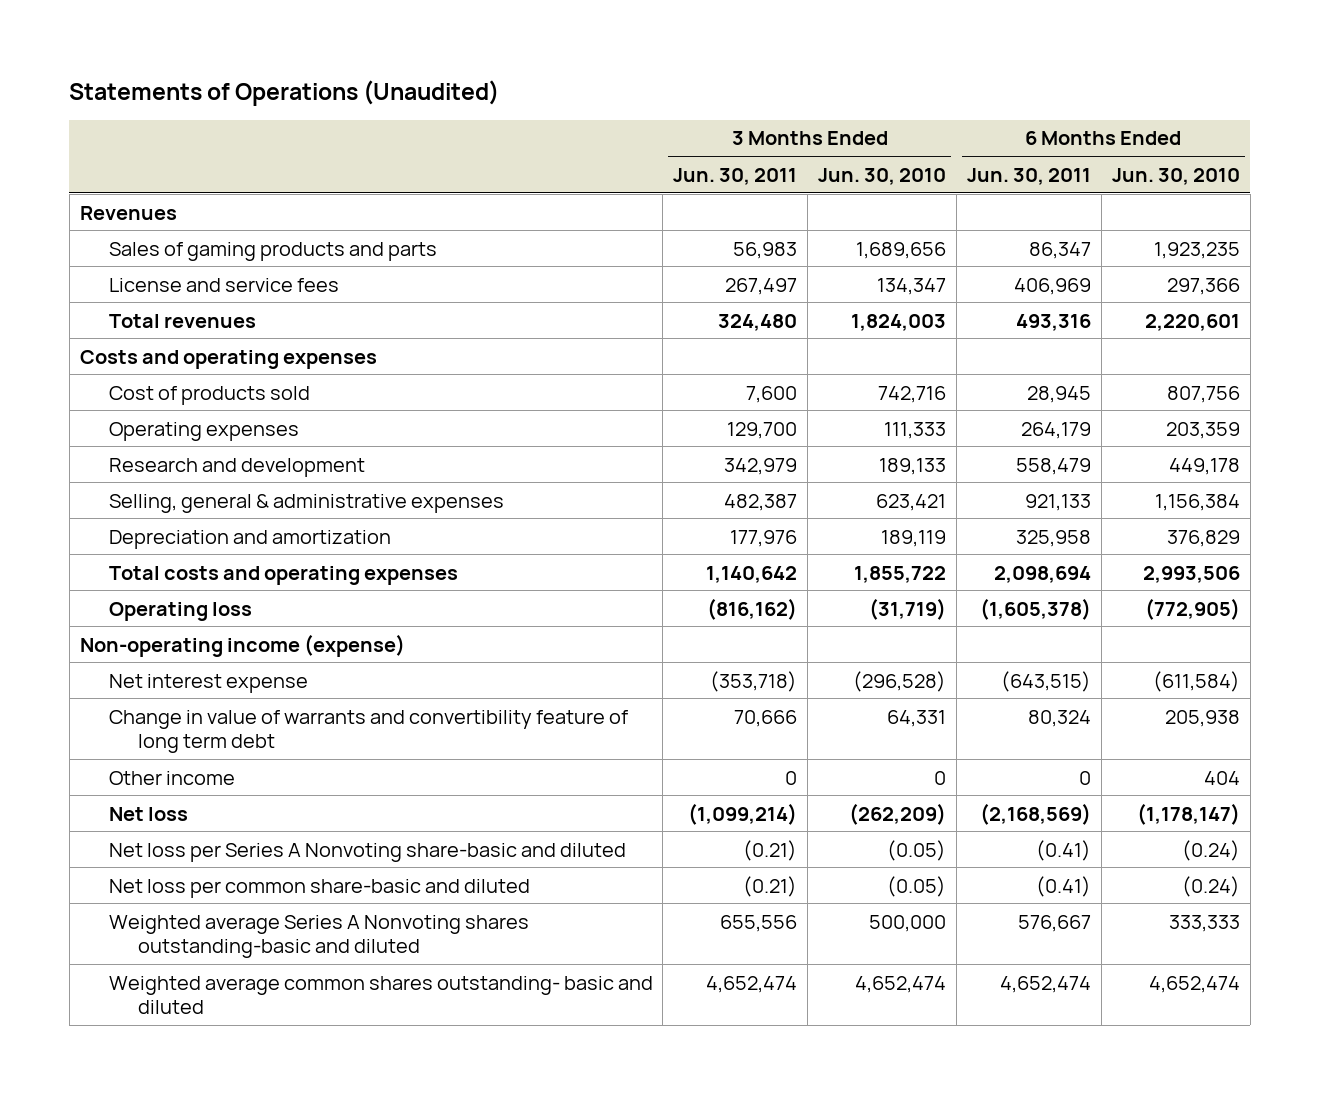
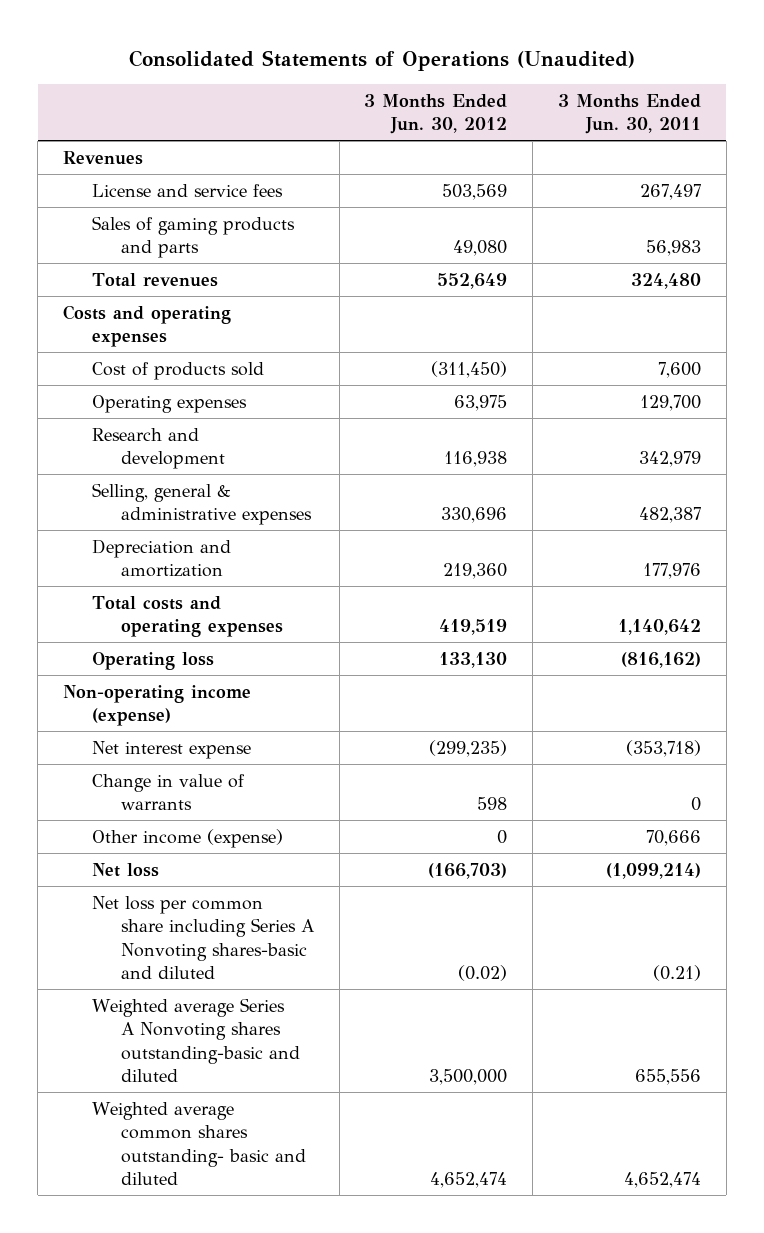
- Statements of Operations (Unaudited)
+ Consolidated Statements of Operations (Unaudited)
- | 3 Months Ended Jun. 30, 2011 | 3 Months Ended Jun. 30, 2010 | 6 Months Ended Jun. 30, 2011 | 6 Months Ended Jun. 30, 2010
+ | 3 Months Ended Jun. 30, 2012 | 3 Months Ended Jun. 30, 2011
moved down: Sales of gaming products and parts | 49,080 | 56,983
- Change in value of warrants and convertibility feature of long term debt | 70,666 | 64,331 | 80,324 | 205,938
- Other income | 0 | 0 | 0 | 404
+ Change in value of warrants | 598 | 0
+ Other income (expense) | 0 | 70,666
- Net loss per Series A Nonvoting share-basic and diluted | (0.21) | (0.05) | (0.41) | (0.24)
- Net loss per common share-basic and diluted | (0.21) | (0.05) | (0.41) | (0.24)
+ Net loss per common share including Series A Nonvoting shares-basic and diluted | (0.02) | (0.21)

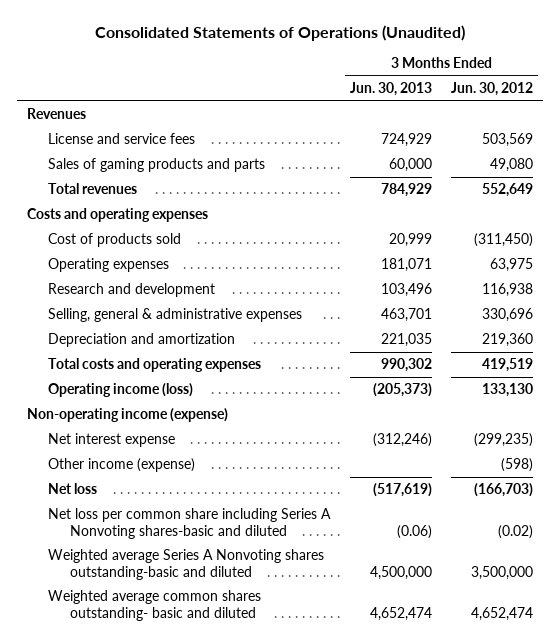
- | 3 Months Ended Jun. 30, 2012 | 3 Months Ended Jun. 30, 2011
+ | 3 Months Ended Jun. 30, 2013 | 3 Months Ended Jun. 30, 2012
- Operating loss | 133,130 | (816,162)
+ Operating income (loss) | (205,373) | 133,130
- Change in value of warrants | 598 | 0
- Other income (expense) | 0 | 70,666
+ Other income (expense) | | (598)

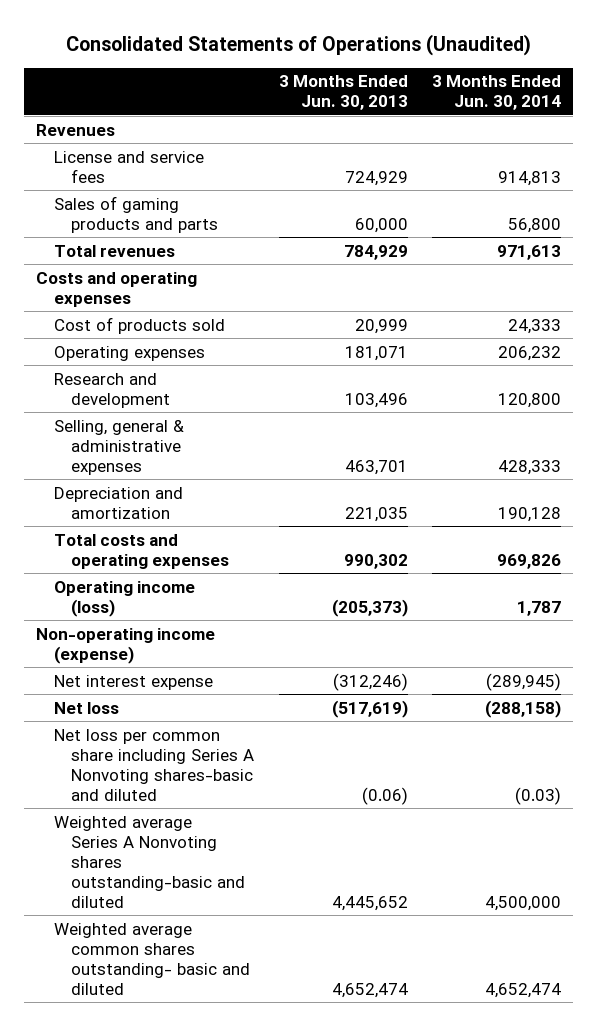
- | 3 Months Ended Jun. 30, 2013 | 3 Months Ended Jun. 30, 2012
+ | 3 Months Ended Jun. 30, 2013 | 3 Months Ended Jun. 30, 2014
- Other income (expense) | | (598)
- Weighted average Series A Nonvoting shares outstanding-basic and diluted | 4,500,000 | 3,500,000
+ Weighted average Series A Nonvoting shares outstanding-basic and diluted | 4,445,652 | 4,500,000

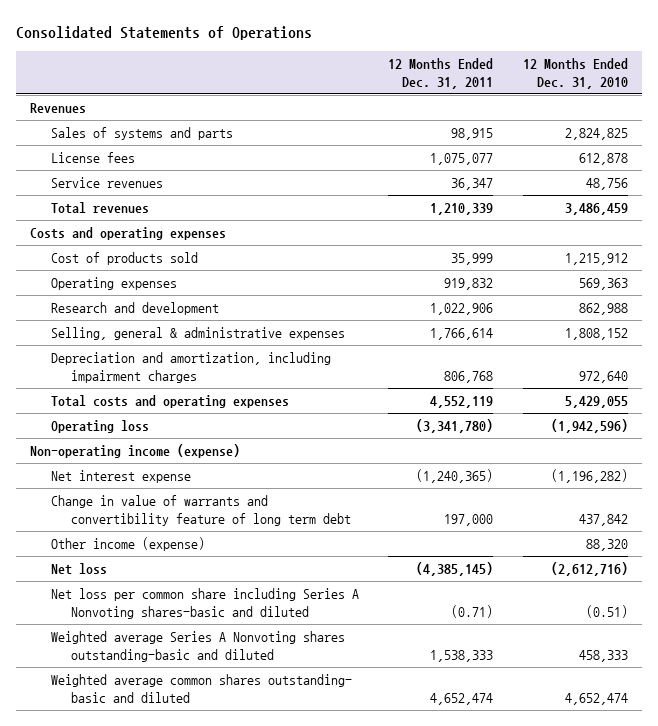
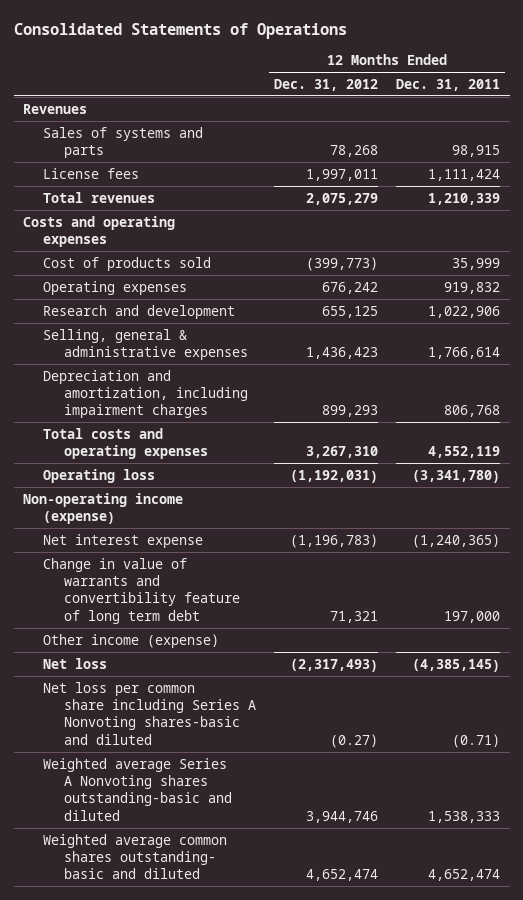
- | 12 Months Ended Dec. 31, 2011 | 12 Months Ended Dec. 31, 2010
+ | 12 Months Ended Dec. 31, 2012 | 12 Months Ended Dec. 31, 2011
- License fees | 1,075,077 | 612,878
- Service revenues | 36,347 | 48,756
+ License fees | 1,997,011 | 1,111,424

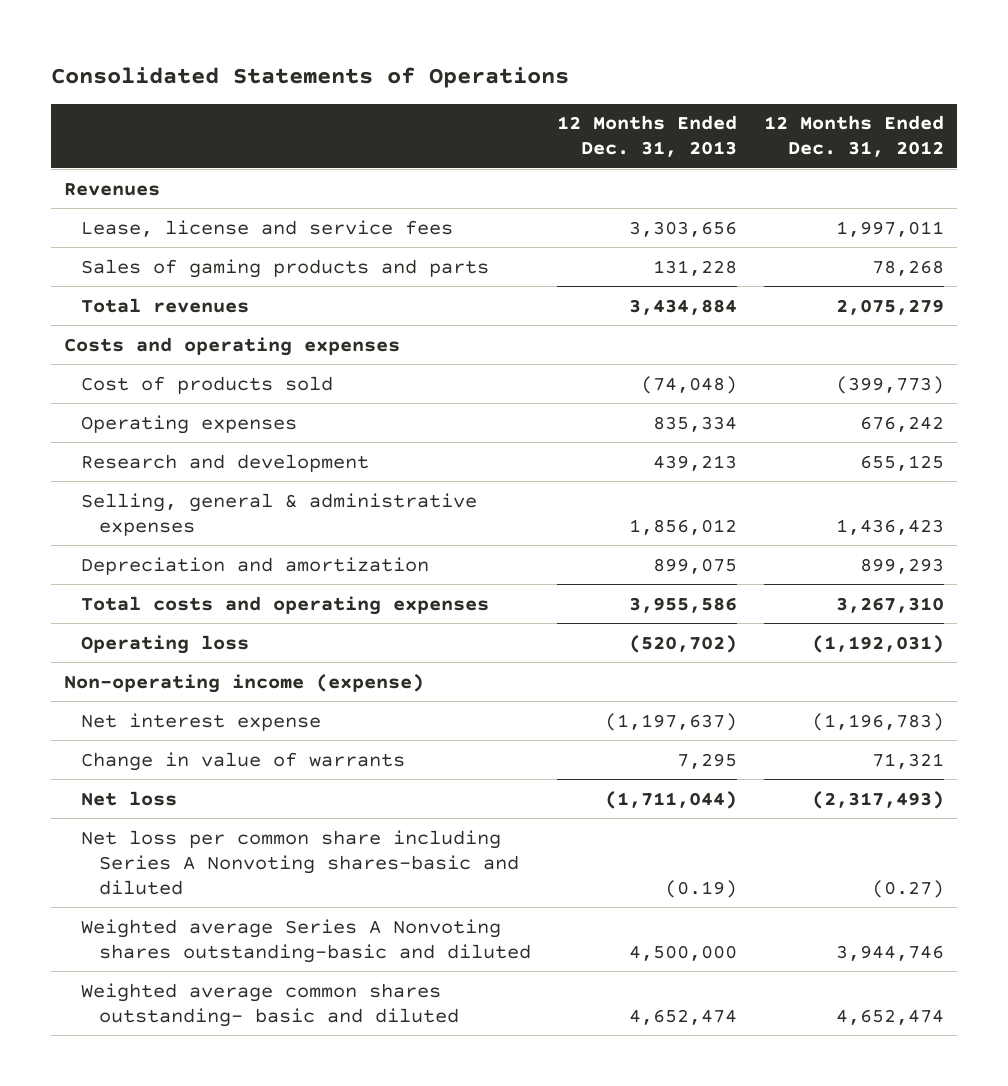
- | 12 Months Ended Dec. 31, 2012 | 12 Months Ended Dec. 31, 2011
+ | 12 Months Ended Dec. 31, 2013 | 12 Months Ended Dec. 31, 2012
- Sales of systems and parts | 78,268 | 98,915
- License fees | 1,997,011 | 1,111,424
+ Lease, license and service fees | 3,303,656 | 1,997,011
+ Sales of gaming products and parts | 131,228 | 78,268
- Depreciation and amortization, including impairment charges | 899,293 | 806,768
+ Depreciation and amortization | 899,075 | 899,293
- Change in value of warrants and convertibility feature of long term debt | 71,321 | 197,000
- Other income (expense)
+ Change in value of warrants | 7,295 | 71,321

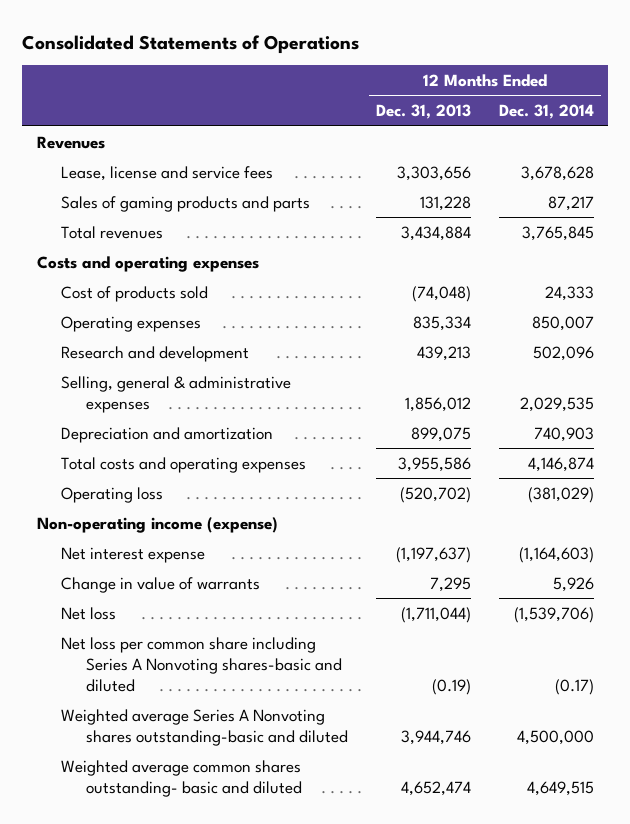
- | 12 Months Ended Dec. 31, 2013 | 12 Months Ended Dec. 31, 2012
+ | 12 Months Ended Dec. 31, 2013 | 12 Months Ended Dec. 31, 2014
- Weighted average Series A Nonvoting shares outstanding-basic and diluted | 4,500,000 | 3,944,746
+ Weighted average Series A Nonvoting shares outstanding-basic and diluted | 3,944,746 | 4,500,000

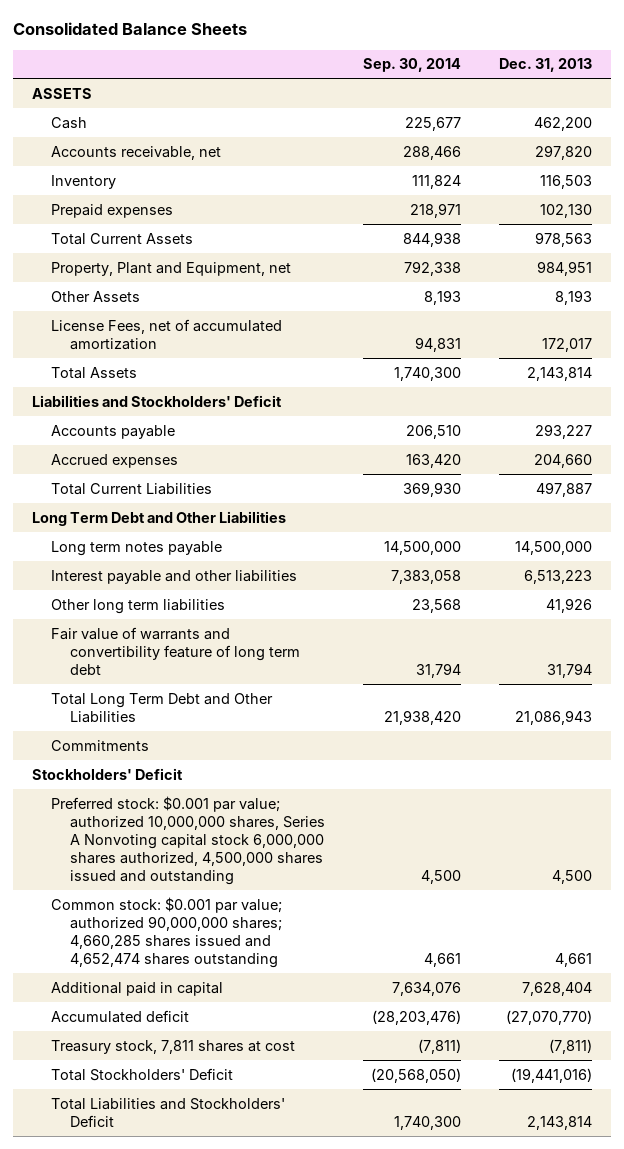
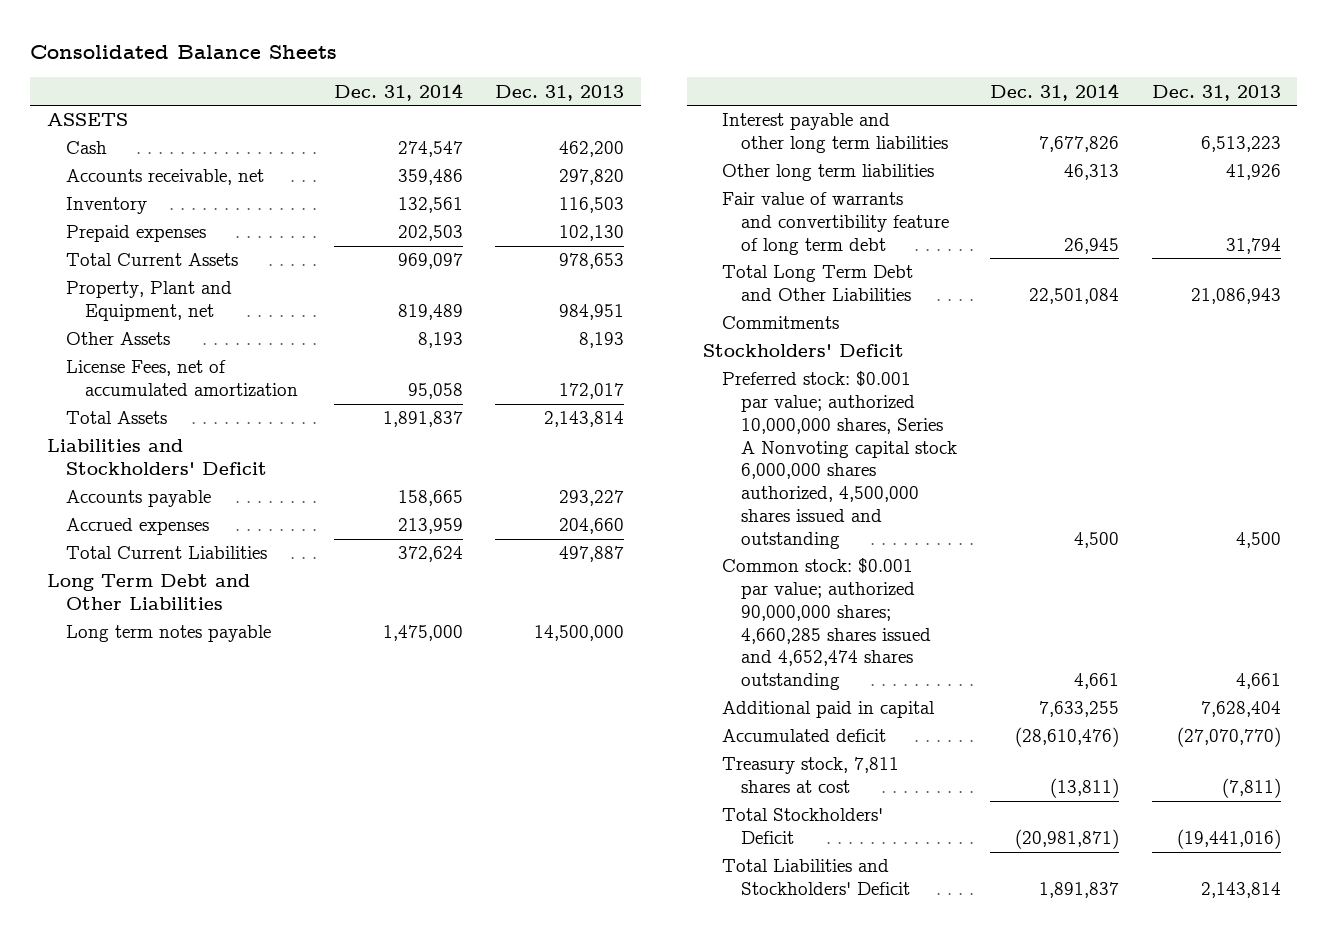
- | Sep. 30, 2014 | Dec. 31, 2013
+ | Dec. 31, 2014 | Dec. 31, 2013
- Total Current Assets | 844,938 | 978,563
+ Total Current Assets | 969,097 | 978,653
- Interest payable and other liabilities | 7,383,058 | 6,513,223
+ Interest payable and other long term liabilities | 7,677,826 | 6,513,223

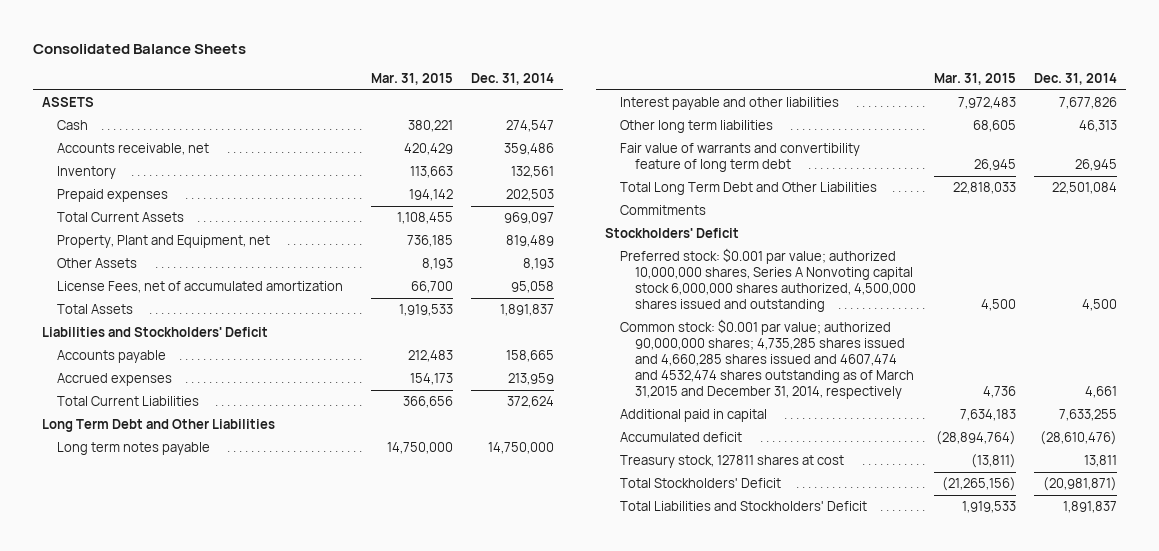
- | Dec. 31, 2014 | Dec. 31, 2013
+ | Mar. 31, 2015 | Dec. 31, 2014
- Long term notes payable | 1,475,000 | 14,500,000
- Interest payable and other long term liabilities | 7,677,826 | 6,513,223
+ Long term notes payable | 14,750,000 | 14,750,000
+ Interest payable and other liabilities | 7,972,483 | 7,677,826
- Common stock: $0.001 par value; authorized 90,000,000 shares; 4,660,285 shares issued and 4,652,474 shares outstanding | 4,661 | 4,661
+ Common stock: $0.001 par value; authorized 90,000,000 shares; 4,735,285 shares issued and 4,660,285 shares issued and 4607,474 and 4532,474 shares outstanding as of March 31,2015 and December 31, 2014, respectively | 4,736 | 4,661
- Treasury stock, 7,811 shares at cost | (13,811) | (7,811)
+ Treasury stock, 127811 shares at cost | (13,811) | 13,811

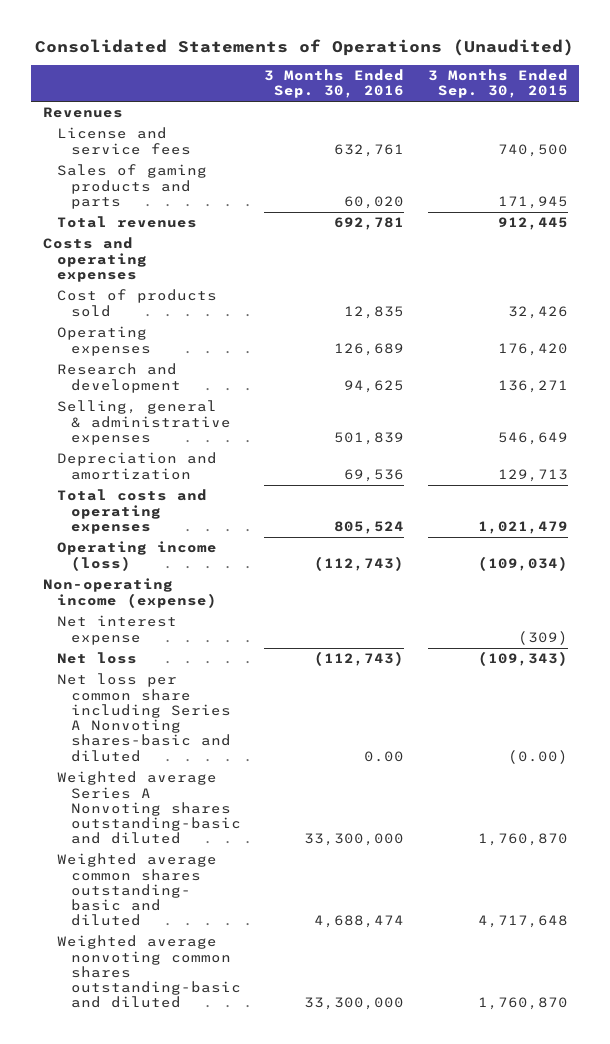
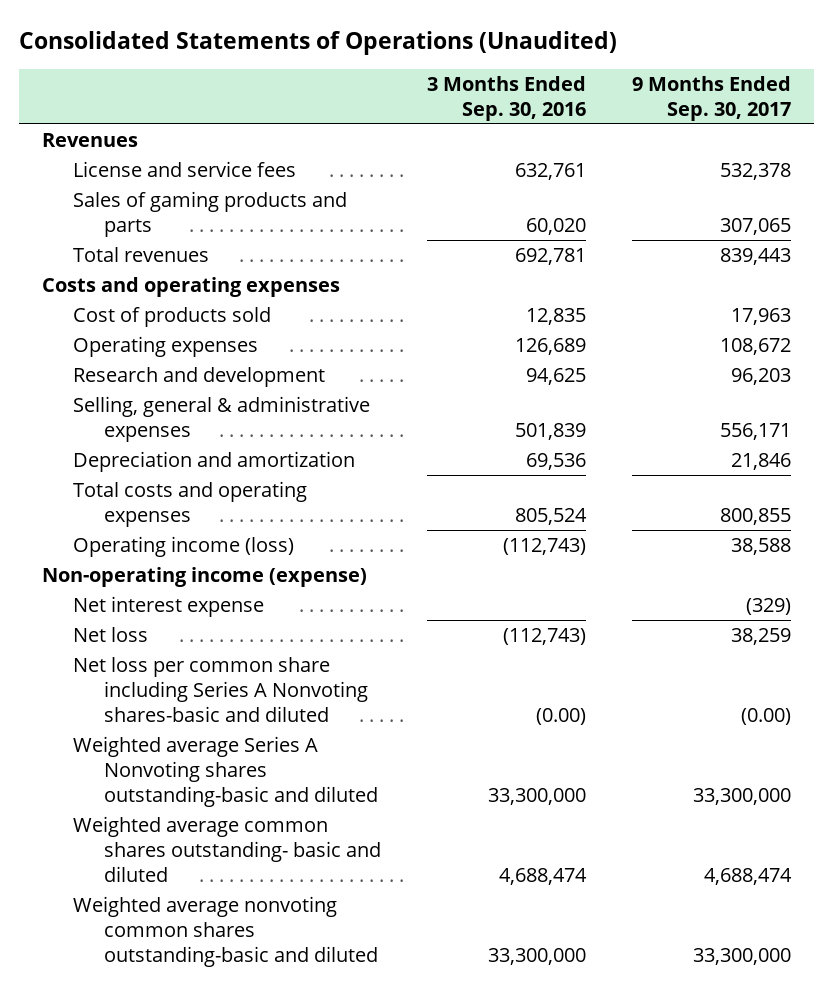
- | 3 Months Ended Sep. 30, 2016 | 3 Months Ended Sep. 30, 2015
+ | 3 Months Ended Sep. 30, 2016 | 9 Months Ended Sep. 30, 2017
- Net loss per common share including Series A Nonvoting shares-basic and diluted | 0.00 | (0.00)
+ Net loss per common share including Series A Nonvoting shares-basic and diluted | (0.00) | (0.00)

